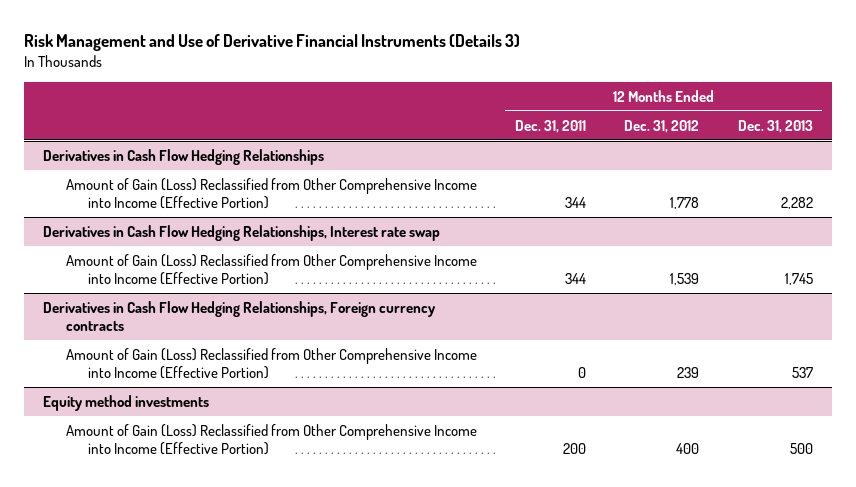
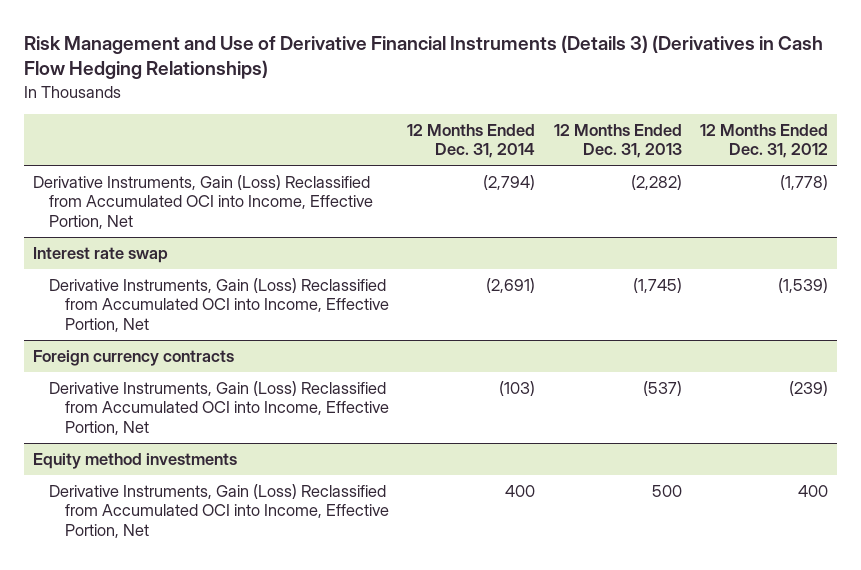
- Risk Management and Use of Derivative Financial Instruments (Details 3)
+ Risk Management and Use of Derivative Financial Instruments (Details 3) (Derivatives in Cash Flow Hedging Relationships)
- | 12 Months Ended Dec. 31, 2011 | 12 Months Ended Dec. 31, 2012 | 12 Months Ended Dec. 31, 2013
+ | 12 Months Ended Dec. 31, 2014 | 12 Months Ended Dec. 31, 2013 | 12 Months Ended Dec. 31, 2012
- Derivatives in Cash Flow Hedging Relationships
- Amount of Gain (Loss) Reclassified from Other Comprehensive Income into Income (Effective Portion) | 344 | 1,778 | 2,282
- Derivatives in Cash Flow Hedging Relationships, Interest rate swap
- Amount of Gain (Loss) Reclassified from Other Comprehensive Income into Income (Effective Portion) | 344 | 1,539 | 1,745
- Derivatives in Cash Flow Hedging Relationships, Foreign currency contracts
- Amount of Gain (Loss) Reclassified from Other Comprehensive Income into Income (Effective Portion) | 0 | 239 | 537
+ Derivative Instruments, Gain (Loss) Reclassified from Accumulated OCI into Income, Effective Portion, Net | (2,794) | (2,282) | (1,778)
+ Interest rate swap
+ Derivative Instruments, Gain (Loss) Reclassified from Accumulated OCI into Income, Effective Portion, Net | (2,691) | (1,745) | (1,539)
+ Foreign currency contracts
+ Derivative Instruments, Gain (Loss) Reclassified from Accumulated OCI into Income, Effective Portion, Net | (103) | (537) | (239)
@ Equity method investments
- Amount of Gain (Loss) Reclassified from Other Comprehensive Income into Income (Effective Portion) | 200 | 400 | 500
+ Derivative Instruments, Gain (Loss) Reclassified from Accumulated OCI into Income, Effective Portion, Net | 400 | 500 | 400

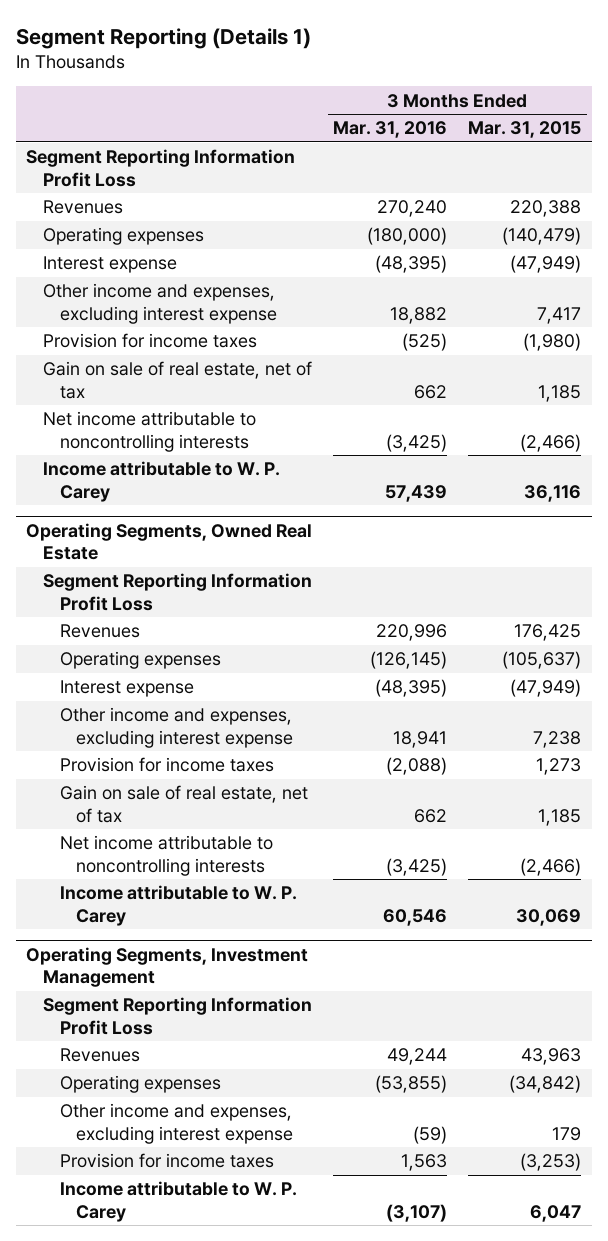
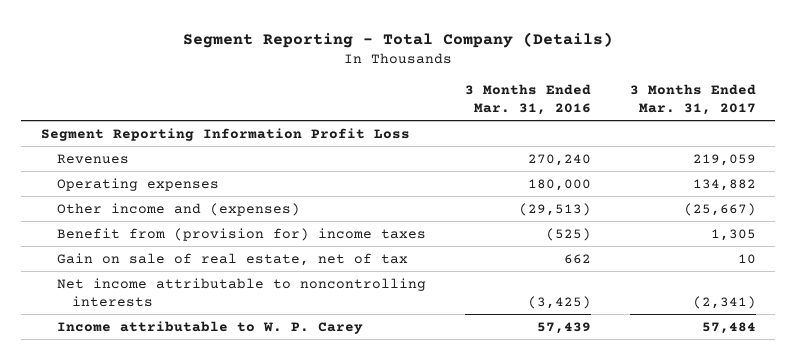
- Segment Reporting (Details 1)
+ Segment Reporting - Total Company (Details)
- | 3 Months Ended Mar. 31, 2016 | 3 Months Ended Mar. 31, 2015
+ | 3 Months Ended Mar. 31, 2016 | 3 Months Ended Mar. 31, 2017
- Operating expenses | (180,000) | (140,479)
- Interest expense | (48,395) | (47,949)
- Other income and expenses, excluding interest expense | 18,882 | 7,417
- Provision for income taxes | (525) | (1,980)
+ Operating expenses | 180,000 | 134,882
+ Other income and (expenses) | (29,513) | (25,667)
+ Benefit from (provision for) income taxes | (525) | 1,305
- Operating Segments, Owned Real Estate
- Segment Reporting Information Profit Loss
- Revenues | 220,996 | 176,425
- Operating expenses | (126,145) | (105,637)
- Interest expense | (48,395) | (47,949)
- Other income and expenses, excluding interest expense | 18,941 | 7,238
- Provision for income taxes | (2,088) | 1,273
- Gain on sale of real estate, net of tax | 662 | 1,185
- Net income attributable to noncontrolling interests | (3,425) | (2,466)
- Income attributable to W. P. Carey | 60,546 | 30,069
- Operating Segments, Investment Management
- Segment Reporting Information Profit Loss
- Revenues | 49,244 | 43,963
- Operating expenses | (53,855) | (34,842)
- Other income and expenses, excluding interest expense | (59) | 179
- Provision for income taxes | 1,563 | (3,253)
- Income attributable to W. P. Carey | (3,107) | 6,047

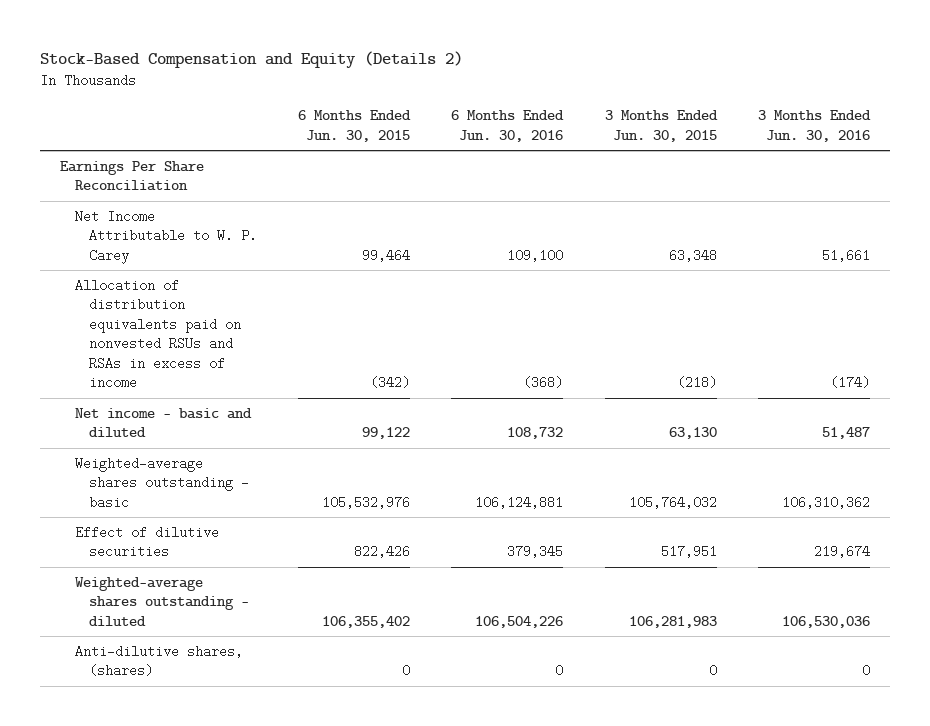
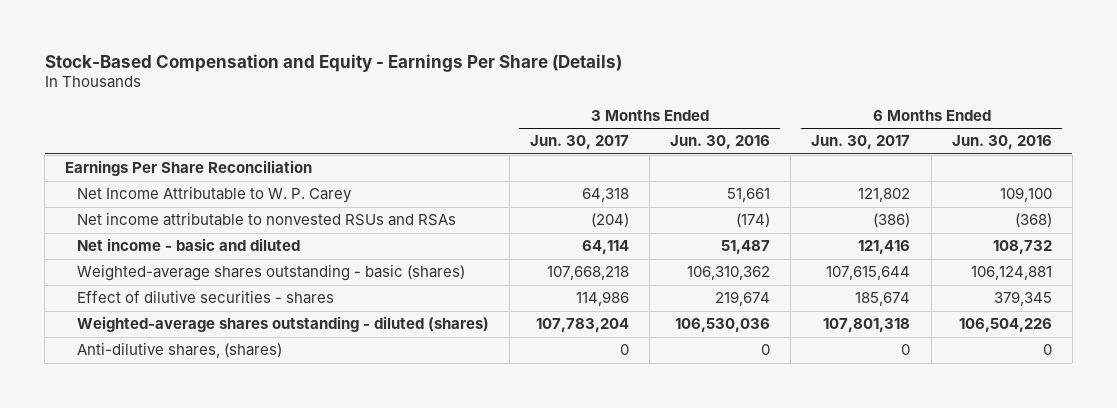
- Stock-Based Compensation and Equity (Details 2)
+ Stock-Based Compensation and Equity - Earnings Per Share (Details)
- | 6 Months Ended Jun. 30, 2015 | 6 Months Ended Jun. 30, 2016 | 3 Months Ended Jun. 30, 2015 | 3 Months Ended Jun. 30, 2016
+ | 3 Months Ended Jun. 30, 2017 | 3 Months Ended Jun. 30, 2016 | 6 Months Ended Jun. 30, 2017 | 6 Months Ended Jun. 30, 2016
- Allocation of distribution equivalents paid on nonvested RSUs and RSAs in excess of income | (342) | (368) | (218) | (174)
+ Net income attributable to nonvested RSUs and RSAs | (204) | (174) | (386) | (368)
- Weighted-average shares outstanding - basic | 105,532,976 | 106,124,881 | 105,764,032 | 106,310,362
- Effect of dilutive securities | 822,426 | 379,345 | 517,951 | 219,674
- Weighted-average shares outstanding - diluted | 106,355,402 | 106,504,226 | 106,281,983 | 106,530,036
+ Weighted-average shares outstanding - basic (shares) | 107,668,218 | 106,310,362 | 107,615,644 | 106,124,881
+ Effect of dilutive securities - shares | 114,986 | 219,674 | 185,674 | 379,345
+ Weighted-average shares outstanding - diluted (shares) | 107,783,204 | 106,530,036 | 107,801,318 | 106,504,226

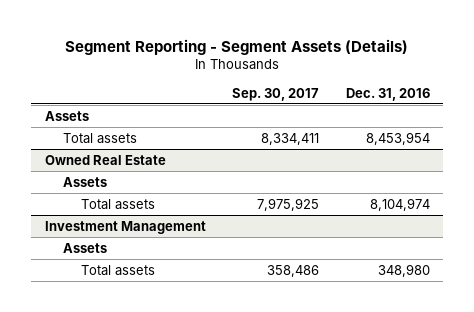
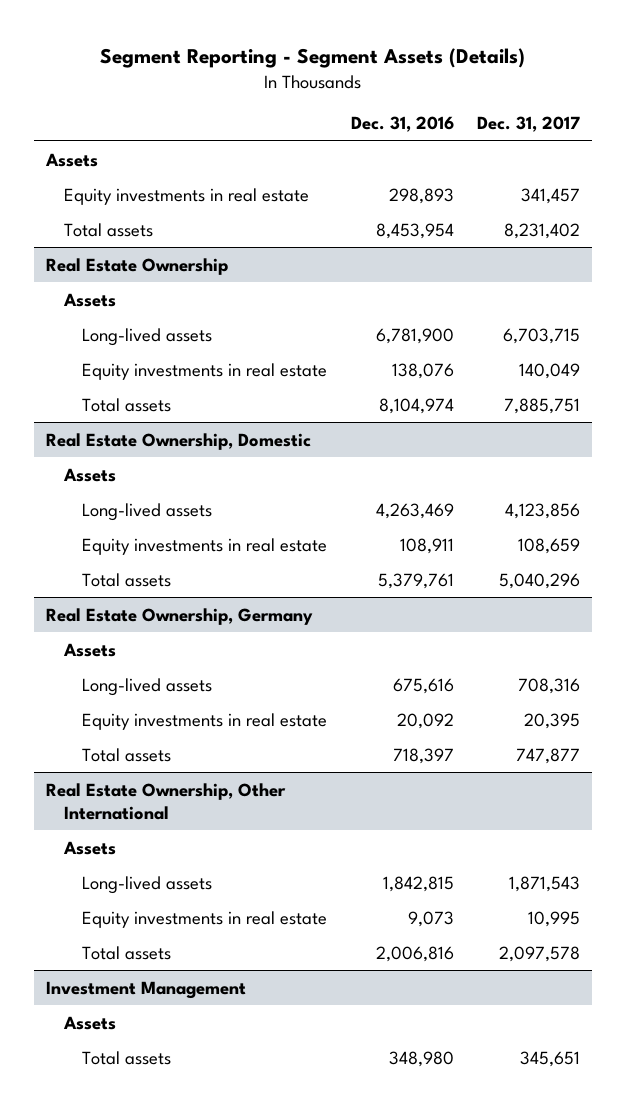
- | Sep. 30, 2017 | Dec. 31, 2016
+ | Dec. 31, 2016 | Dec. 31, 2017
+ Equity investments in real estate | 298,893 | 341,457
- Owned Real Estate
+ Real Estate Ownership
+ Long-lived assets | 6,781,900 | 6,703,715
+ Equity investments in real estate | 138,076 | 140,049
+ Real Estate Ownership, Domestic
+ Assets
+ Long-lived assets | 4,263,469 | 4,123,856
+ Equity investments in real estate | 108,911 | 108,659
+ Total assets | 5,379,761 | 5,040,296
+ Real Estate Ownership, Germany
+ Assets
+ Long-lived assets | 675,616 | 708,316
+ Equity investments in real estate | 20,092 | 20,395
+ Total assets | 718,397 | 747,877
+ Real Estate Ownership, Other International
+ Assets
+ Long-lived assets | 1,842,815 | 1,871,543
+ Equity investments in real estate | 9,073 | 10,995
+ Total assets | 2,006,816 | 2,097,578

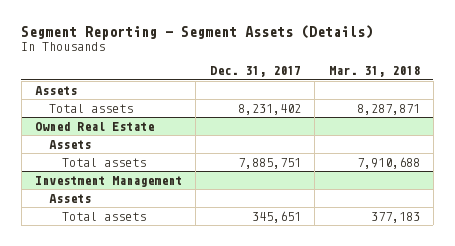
- | Dec. 31, 2016 | Dec. 31, 2017
+ | Dec. 31, 2017 | Mar. 31, 2018
- Equity investments in real estate | 298,893 | 341,457
- Real Estate Ownership
+ Owned Real Estate
- Long-lived assets | 6,781,900 | 6,703,715
- Equity investments in real estate | 138,076 | 140,049
- Real Estate Ownership, Domestic
- Assets
- Long-lived assets | 4,263,469 | 4,123,856
- Equity investments in real estate | 108,911 | 108,659
- Total assets | 5,379,761 | 5,040,296
- Real Estate Ownership, Germany
- Assets
- Long-lived assets | 675,616 | 708,316
- Equity investments in real estate | 20,092 | 20,395
- Total assets | 718,397 | 747,877
- Real Estate Ownership, Other International
- Assets
- Long-lived assets | 1,842,815 | 1,871,543
- Equity investments in real estate | 9,073 | 10,995
- Total assets | 2,006,816 | 2,097,578

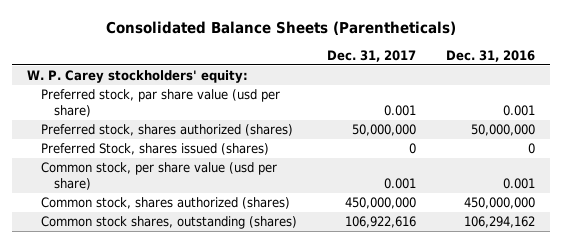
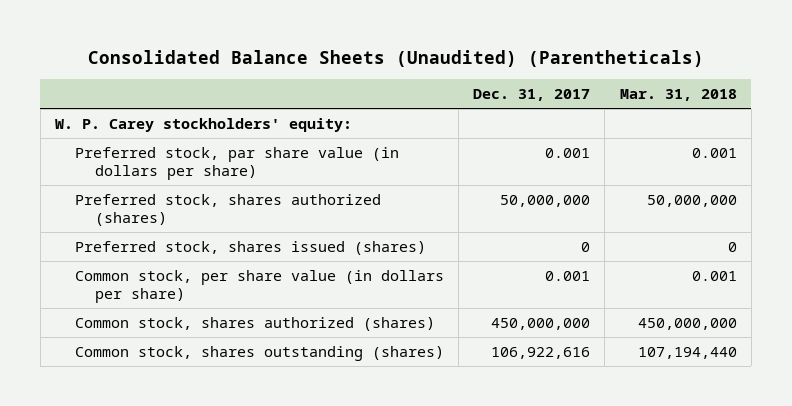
- Consolidated Balance Sheets (Parentheticals)
+ Consolidated Balance Sheets (Unaudited) (Parentheticals)
- | Dec. 31, 2017 | Dec. 31, 2016
+ | Dec. 31, 2017 | Mar. 31, 2018
- Preferred stock, par share value (usd per share) | 0.001 | 0.001
+ Preferred stock, par share value (in dollars per share) | 0.001 | 0.001
- Preferred Stock, shares issued (shares) | 0 | 0
- Common stock, per share value (usd per share) | 0.001 | 0.001
+ Preferred stock, shares issued (shares) | 0 | 0
+ Common stock, per share value (in dollars per share) | 0.001 | 0.001
- Common stock shares, outstanding (shares) | 106,922,616 | 106,294,162
+ Common stock, shares outstanding (shares) | 106,922,616 | 107,194,440

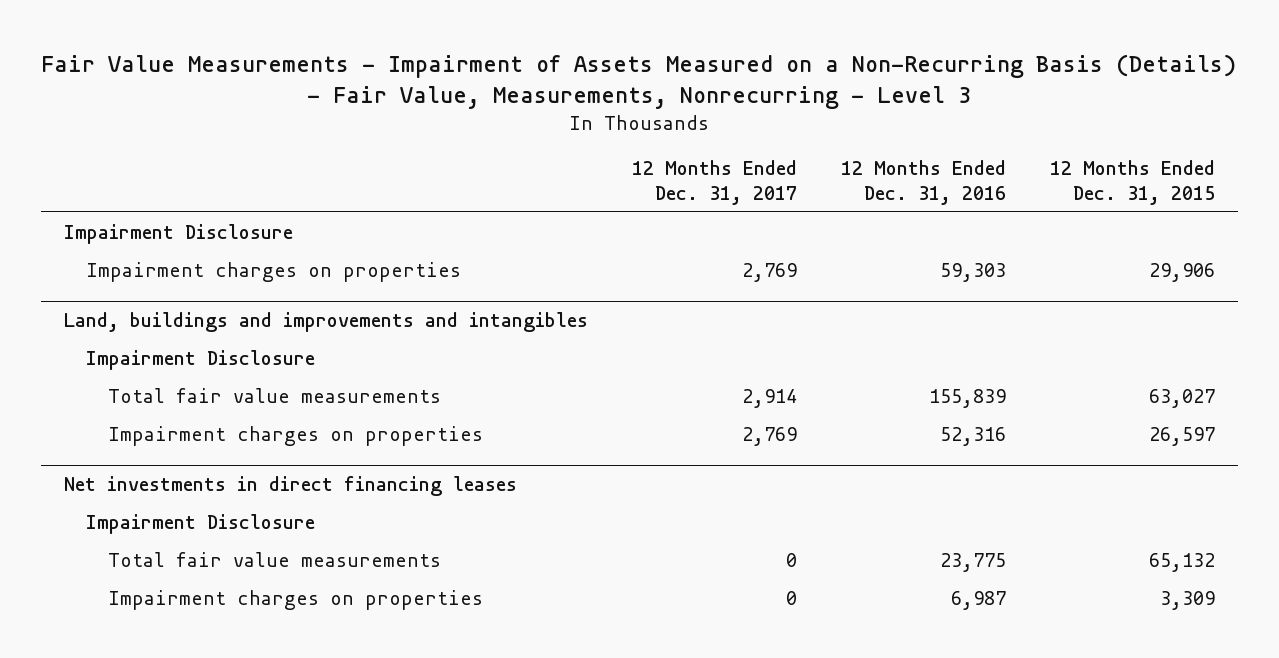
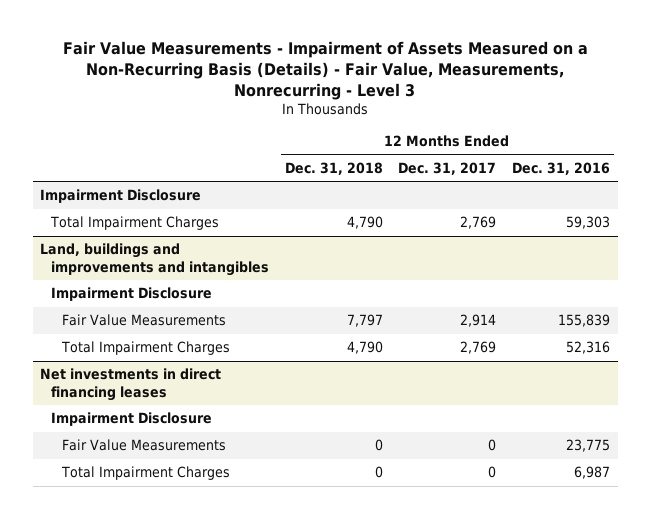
- | 12 Months Ended Dec. 31, 2017 | 12 Months Ended Dec. 31, 2016 | 12 Months Ended Dec. 31, 2015
+ | 12 Months Ended Dec. 31, 2018 | 12 Months Ended Dec. 31, 2017 | 12 Months Ended Dec. 31, 2016
- Impairment charges on properties | 2,769 | 59,303 | 29,906
+ Total Impairment Charges | 4,790 | 2,769 | 59,303
@ Land, buildings and improvements and intangibles
- Total fair value measurements | 2,914 | 155,839 | 63,027
- Impairment charges on properties | 2,769 | 52,316 | 26,597
+ Fair Value Measurements | 7,797 | 2,914 | 155,839
+ Total Impairment Charges | 4,790 | 2,769 | 52,316
@ Net investments in direct financing leases
- Total fair value measurements | 0 | 23,775 | 65,132
- Impairment charges on properties | 0 | 6,987 | 3,309
+ Fair Value Measurements | 0 | 0 | 23,775
+ Total Impairment Charges | 0 | 0 | 6,987

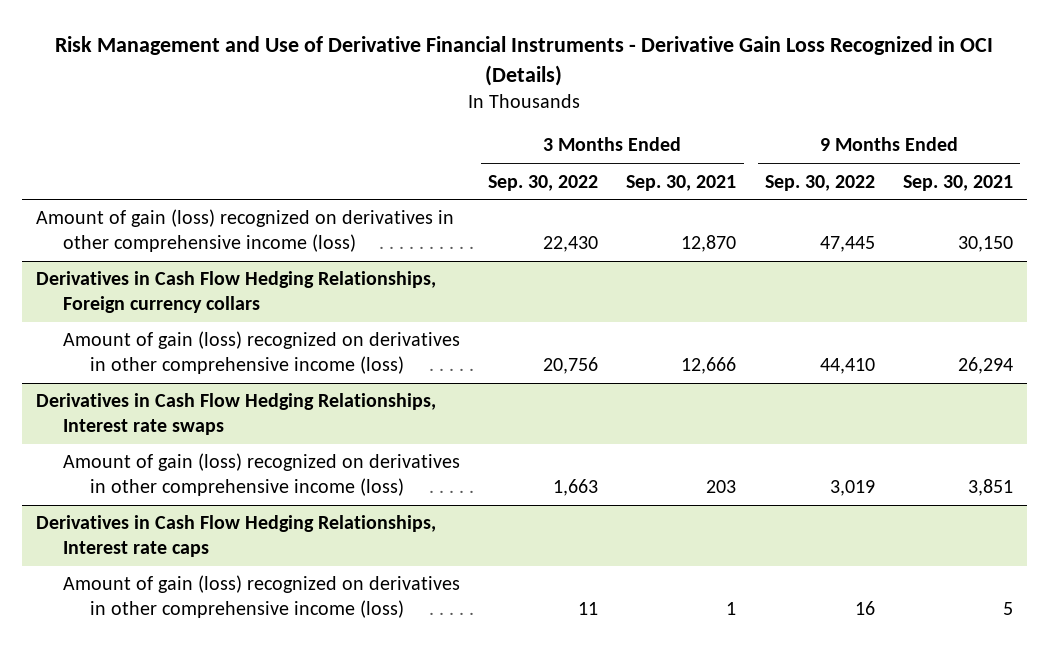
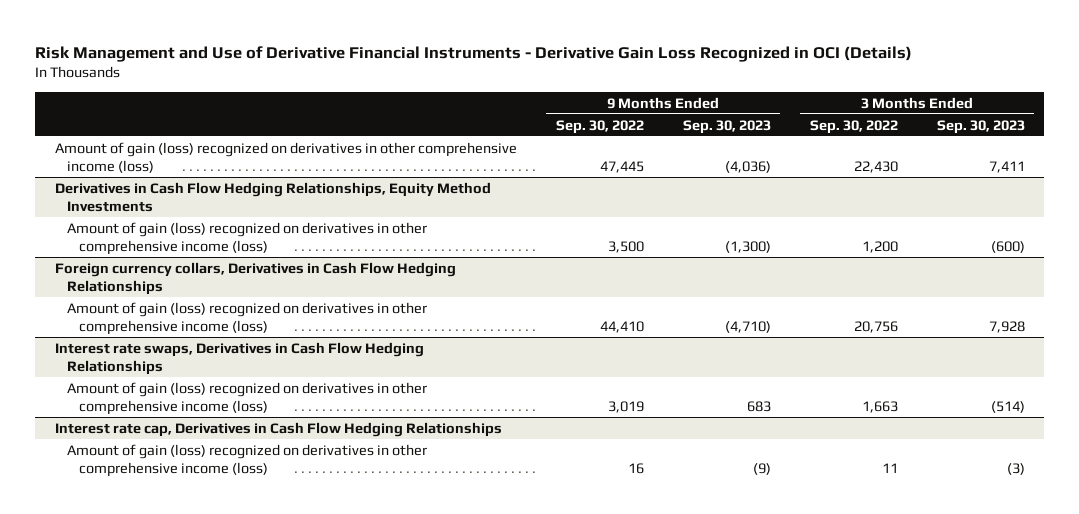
- | 3 Months Ended Sep. 30, 2022 | 3 Months Ended Sep. 30, 2021 | 9 Months Ended Sep. 30, 2022 | 9 Months Ended Sep. 30, 2021
+ | 9 Months Ended Sep. 30, 2022 | 9 Months Ended Sep. 30, 2023 | 3 Months Ended Sep. 30, 2022 | 3 Months Ended Sep. 30, 2023
- Derivatives in Cash Flow Hedging Relationships, Foreign currency collars
+ Derivatives in Cash Flow Hedging Relationships, Equity Method Investments
+ Amount of gain (loss) recognized on derivatives in other comprehensive income (loss) | 3,500 | (1,300) | 1,200 | (600)
+ Foreign currency collars, Derivatives in Cash Flow Hedging Relationships
- Derivatives in Cash Flow Hedging Relationships, Interest rate swaps
+ Interest rate swaps, Derivatives in Cash Flow Hedging Relationships
- Derivatives in Cash Flow Hedging Relationships, Interest rate caps
+ Interest rate cap, Derivatives in Cash Flow Hedging Relationships

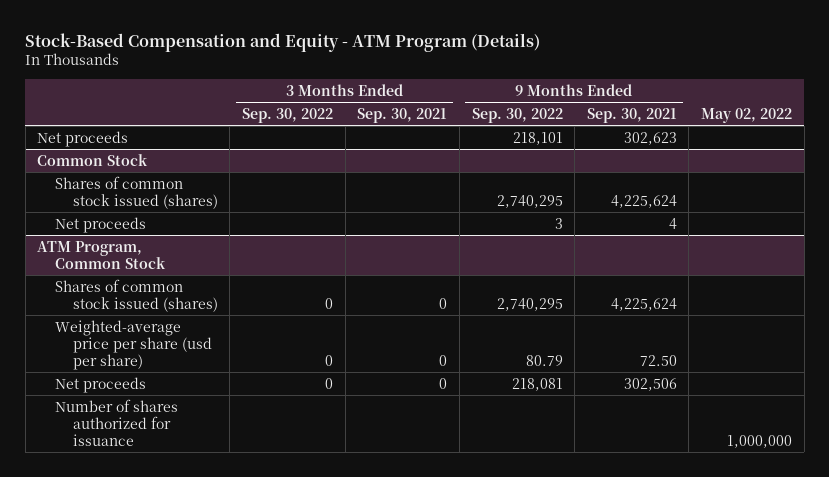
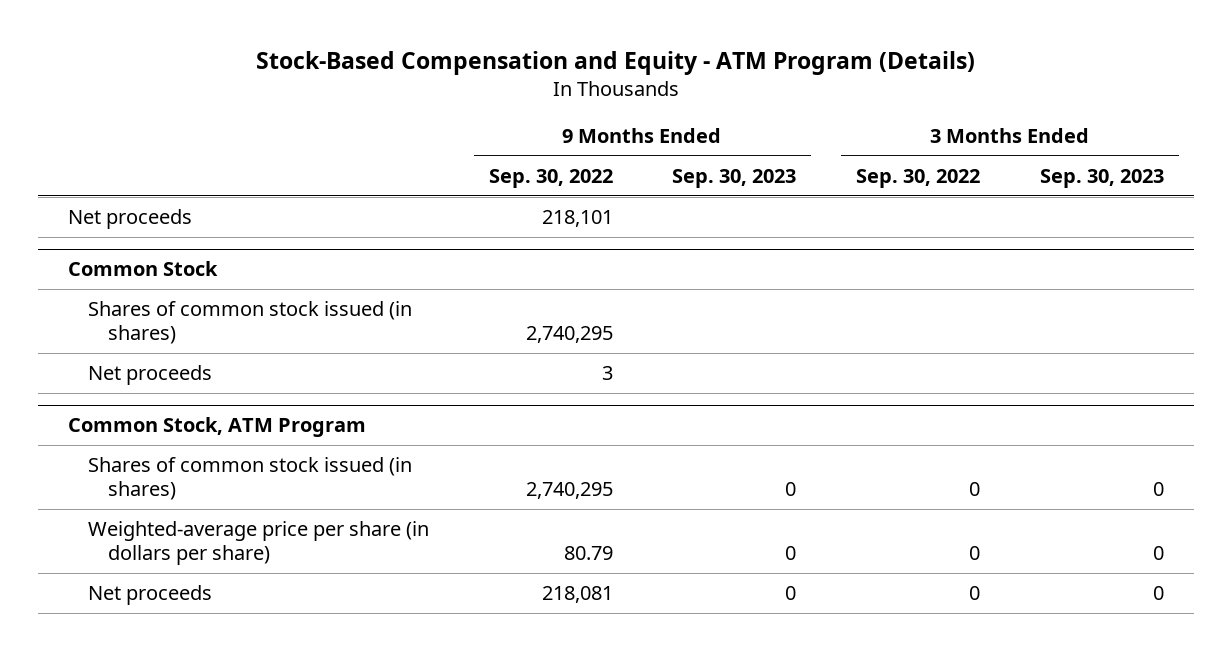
- | 3 Months Ended Sep. 30, 2022 | 3 Months Ended Sep. 30, 2021 | 9 Months Ended Sep. 30, 2022 | 9 Months Ended Sep. 30, 2021 | May 02, 2022
+ | 9 Months Ended Sep. 30, 2022 | 9 Months Ended Sep. 30, 2023 | 3 Months Ended Sep. 30, 2022 | 3 Months Ended Sep. 30, 2023
@ Common Stock
- Shares of common stock issued (shares) | | | 2,740,295 | 4,225,624 |
+ Shares of common stock issued (in shares) | 2,740,295 | | |
- ATM Program, Common Stock
- Shares of common stock issued (shares) | 0 | 0 | 2,740,295 | 4,225,624 |
- Weighted-average price per share (usd per share) | 0 | 0 | 80.79 | 72.50 |
+ Common Stock, ATM Program
+ Shares of common stock issued (in shares) | 2,740,295 | 0 | 0 | 0
+ Weighted-average price per share (in dollars per share) | 80.79 | 0 | 0 | 0
- Number of shares authorized for issuance | | | | | 1,000,000

